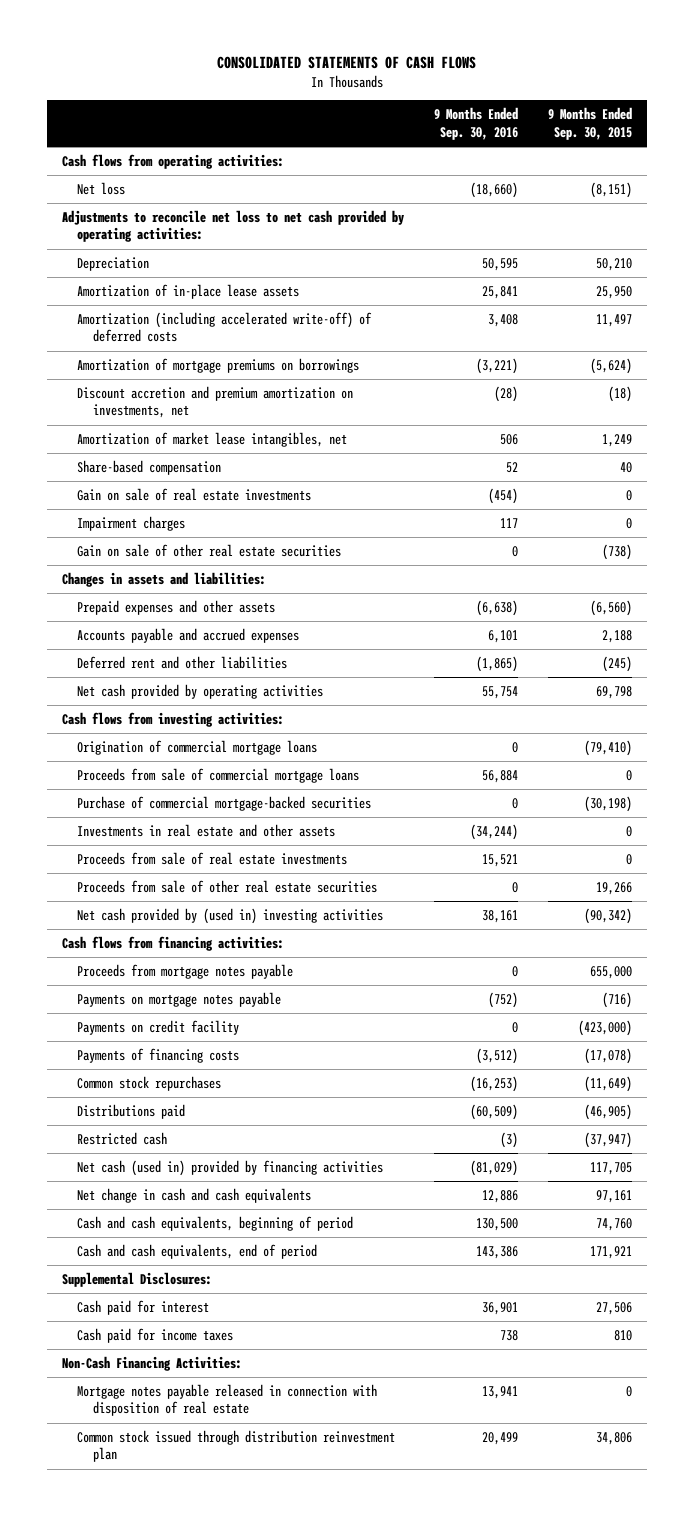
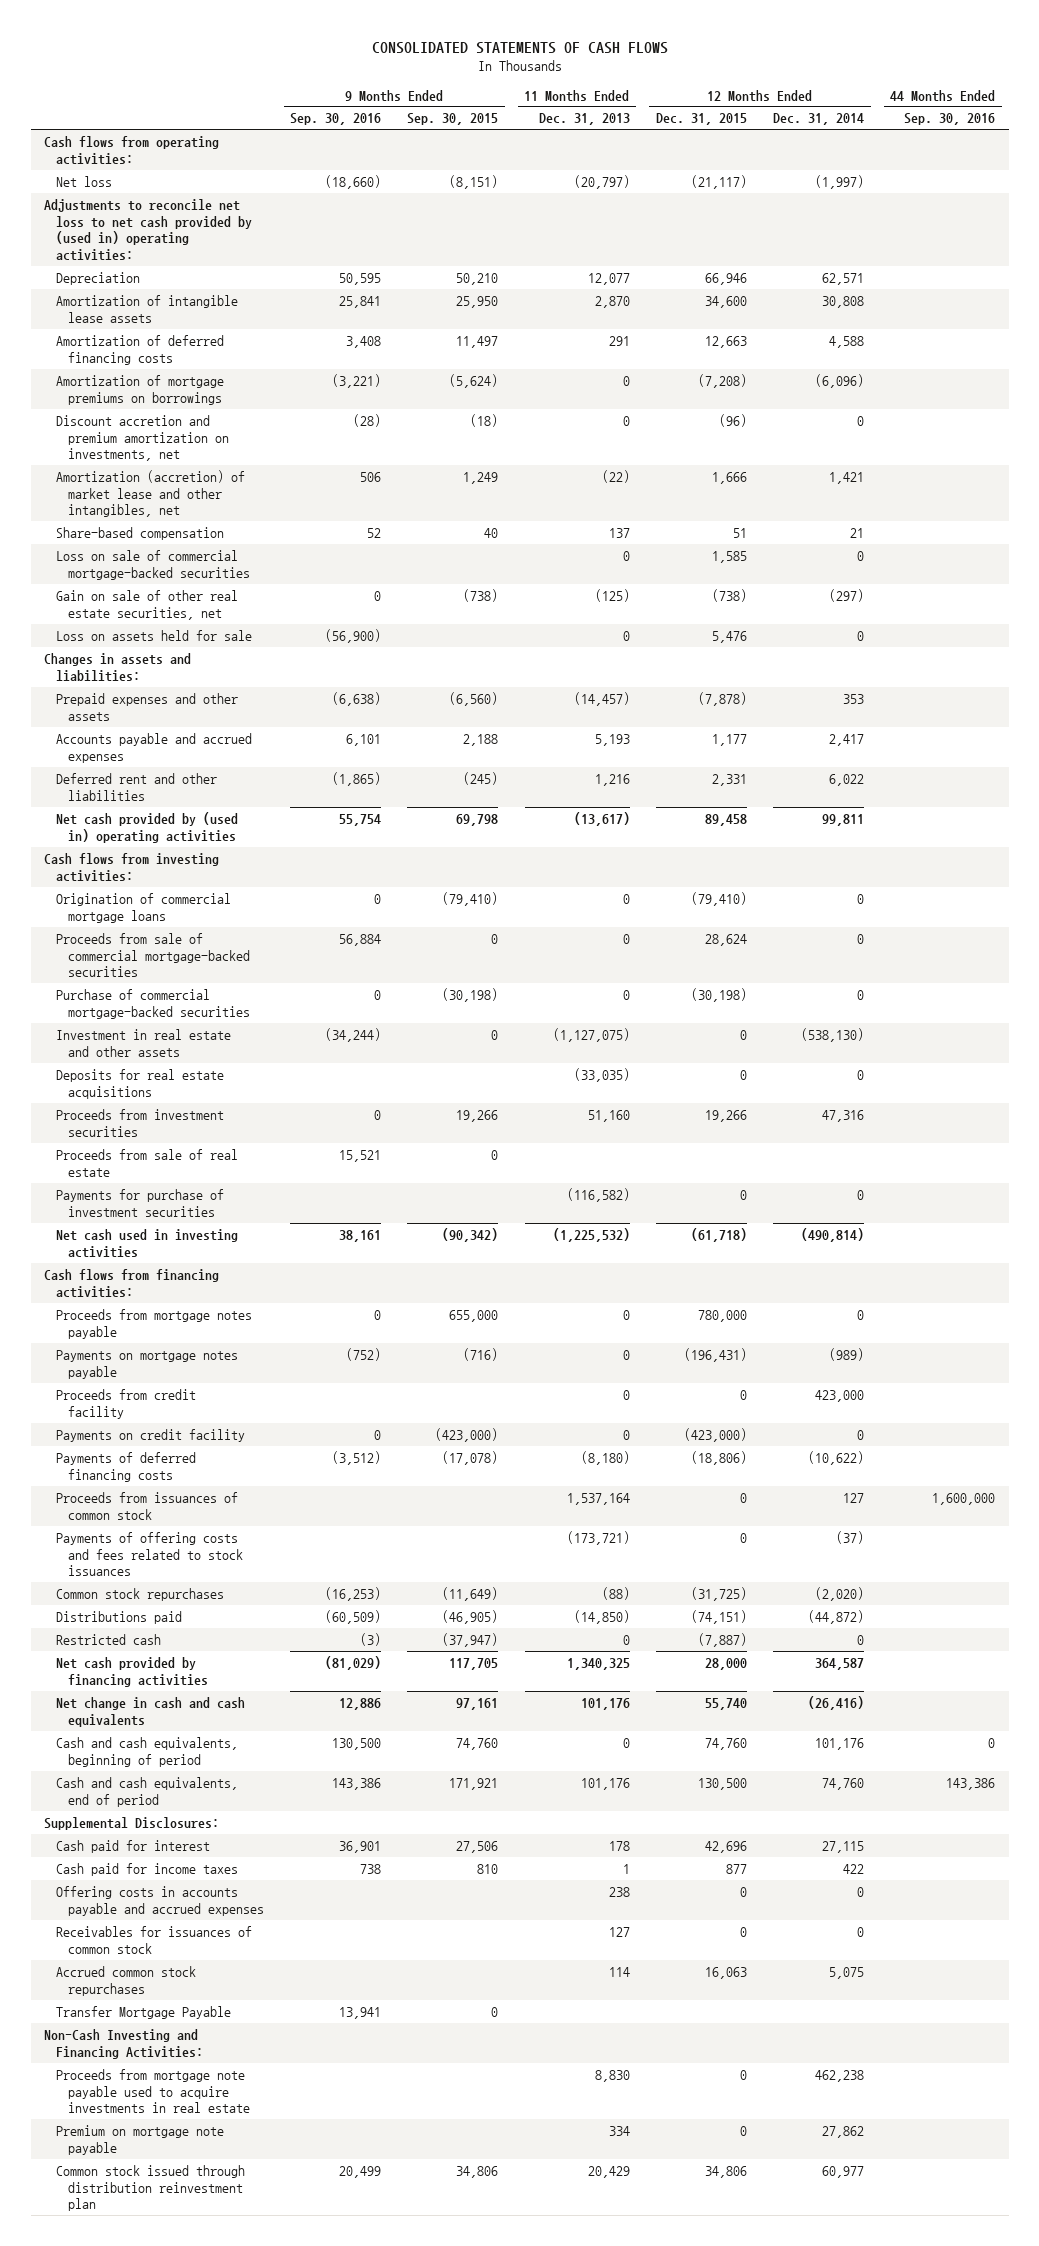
- | 9 Months Ended Sep. 30, 2016 | 9 Months Ended Sep. 30, 2015
+ | 9 Months Ended Sep. 30, 2016 | 9 Months Ended Sep. 30, 2015 | 11 Months Ended Dec. 31, 2013 | 12 Months Ended Dec. 31, 2015 | 12 Months Ended Dec. 31, 2014 | 44 Months Ended Sep. 30, 2016
- Adjustments to reconcile net loss to net cash provided by operating activities:
+ Adjustments to reconcile net loss to net cash provided by (used in) operating activities:
- Amortization of in-place lease assets | 25,841 | 25,950
- Amortization (including accelerated write-off) of deferred costs | 3,408 | 11,497
+ Amortization of intangible lease assets | 25,841 | 25,950 | 2,870 | 34,600 | 30,808 |
+ Amortization of deferred financing costs | 3,408 | 11,497 | 291 | 12,663 | 4,588 |
- Amortization of market lease intangibles, net | 506 | 1,249
+ Amortization (accretion) of market lease and other intangibles, net | 506 | 1,249 | (22) | 1,666 | 1,421 |
- Gain on sale of real estate investments | (454) | 0
- Impairment charges | 117 | 0
- Gain on sale of other real estate securities | 0 | (738)
+ Loss on sale of commercial mortgage-backed securities | | | 0 | 1,585 | 0 |
+ Gain on sale of other real estate securities, net | 0 | (738) | (125) | (738) | (297) |
+ Loss on assets held for sale | (56,900) | | 0 | 5,476 | 0 |
- Net cash provided by operating activities | 55,754 | 69,798
+ Net cash provided by (used in) operating activities | 55,754 | 69,798 | (13,617) | 89,458 | 99,811 |
- Proceeds from sale of commercial mortgage loans | 56,884 | 0
+ Proceeds from sale of commercial mortgage-backed securities | 56,884 | 0 | 0 | 28,624 | 0 |
- Investments in real estate and other assets | (34,244) | 0
- Proceeds from sale of real estate investments | 15,521 | 0
- Proceeds from sale of other real estate securities | 0 | 19,266
- Net cash provided by (used in) investing activities | 38,161 | (90,342)
+ Investment in real estate and other assets | (34,244) | 0 | (1,127,075) | 0 | (538,130) |
+ Deposits for real estate acquisitions | | | (33,035) | 0 | 0 |
+ Proceeds from investment securities | 0 | 19,266 | 51,160 | 19,266 | 47,316 |
+ Proceeds from sale of real estate | 15,521 | 0 | | | |
+ Payments for purchase of investment securities | | | (116,582) | 0 | 0 |
+ Net cash used in investing activities | 38,161 | (90,342) | (1,225,532) | (61,718) | (490,814) |
+ Proceeds from credit facility | | | 0 | 0 | 423,000 |
- Payments of financing costs | (3,512) | (17,078)
+ Payments of deferred financing costs | (3,512) | (17,078) | (8,180) | (18,806) | (10,622) |
+ Proceeds from issuances of common stock | | | 1,537,164 | 0 | 127 | 1,600,000
+ Payments of offering costs and fees related to stock issuances | | | (173,721) | 0 | (37) |
- Net cash (used in) provided by financing activities | (81,029) | 117,705
+ Net cash provided by financing activities | (81,029) | 117,705 | 1,340,325 | 28,000 | 364,587 |
- Non-Cash Financing Activities:
- Mortgage notes payable released in connection with disposition of real estate | 13,941 | 0
+ Offering costs in accounts payable and accrued expenses | | | 238 | 0 | 0 |
+ Receivables for issuances of common stock | | | 127 | 0 | 0 |
+ Accrued common stock repurchases | | | 114 | 16,063 | 5,075 |
+ Transfer Mortgage Payable | 13,941 | 0 | | | |
+ Non-Cash Investing and Financing Activities:
+ Proceeds from mortgage note payable used to acquire investments in real estate | | | 8,830 | 0 | 462,238 |
+ Premium on mortgage note payable | | | 334 | 0 | 27,862 |

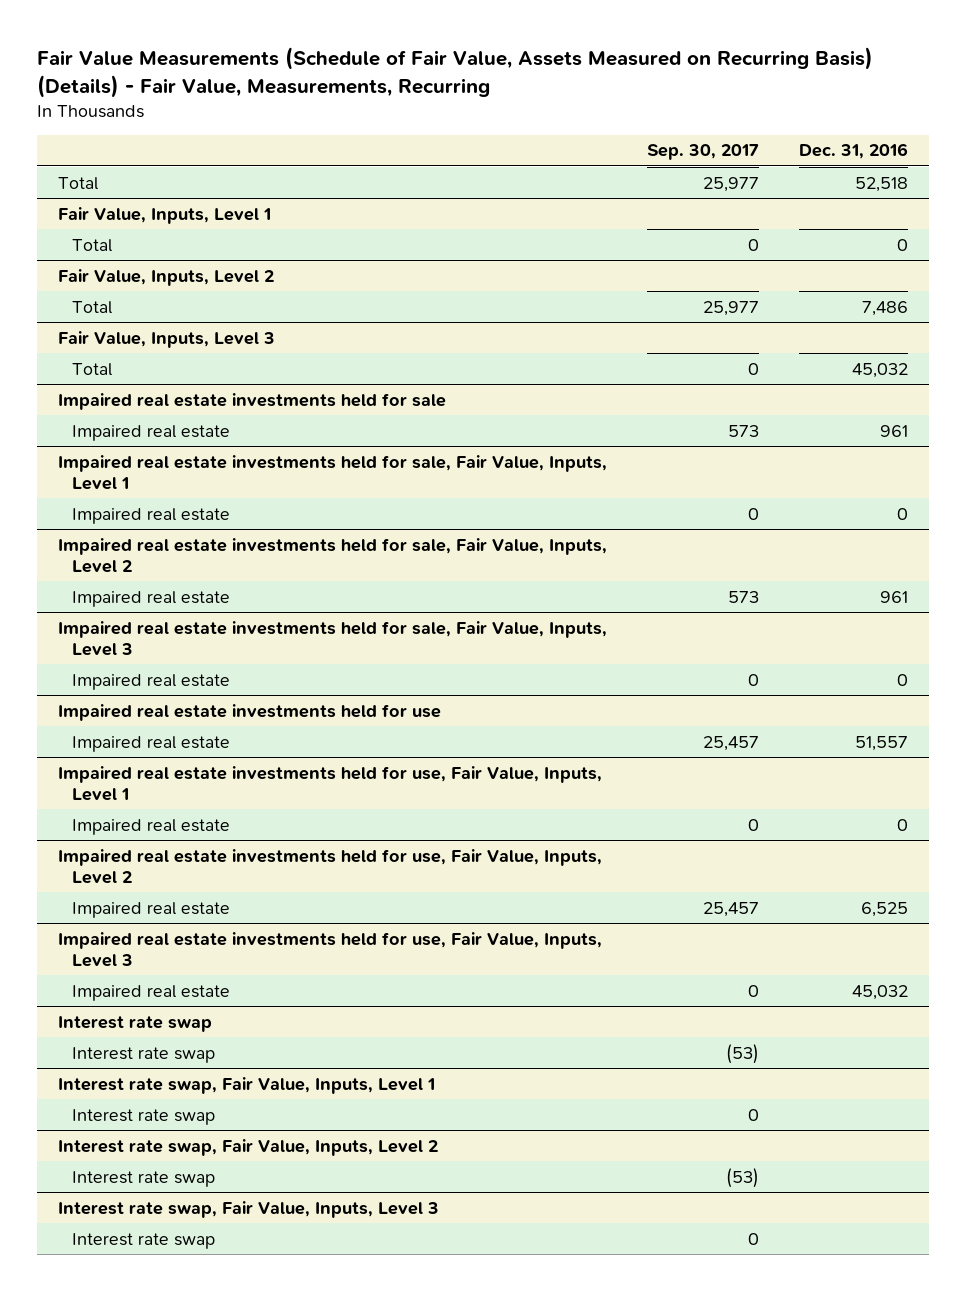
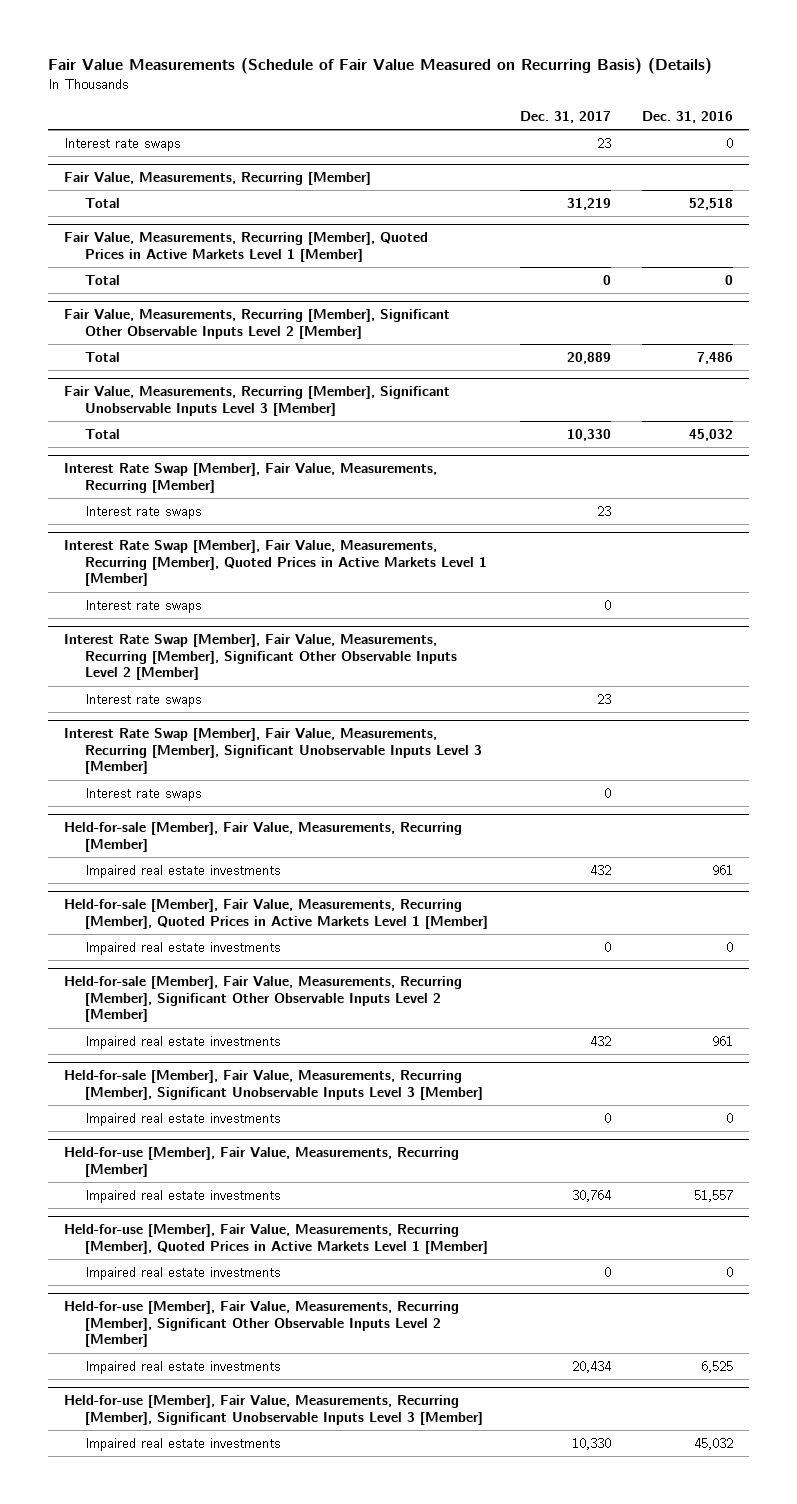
- Fair Value Measurements (Schedule of Fair Value, Assets Measured on Recurring Basis) (Details) - Fair Value, Measurements, Recurring
+ Fair Value Measurements (Schedule of Fair Value Measured on Recurring Basis) (Details)
- | Sep. 30, 2017 | Dec. 31, 2016
+ | Dec. 31, 2017 | Dec. 31, 2016
+ Interest rate swaps | 23 | 0
+ Fair Value, Measurements, Recurring [Member]
- Fair Value, Inputs, Level 1
+ Fair Value, Measurements, Recurring [Member], Quoted Prices in Active Markets Level 1 [Member]
- Fair Value, Inputs, Level 2
+ Fair Value, Measurements, Recurring [Member], Significant Other Observable Inputs Level 2 [Member]
- Fair Value, Inputs, Level 3
+ Fair Value, Measurements, Recurring [Member], Significant Unobservable Inputs Level 3 [Member]
- Impaired real estate investments held for sale
- Impaired real estate | 573 | 961
- Impaired real estate investments held for sale, Fair Value, Inputs, Level 1
- Impaired real estate | 0 | 0
- Impaired real estate investments held for sale, Fair Value, Inputs, Level 2
- Impaired real estate | 573 | 961
- Impaired real estate investments held for sale, Fair Value, Inputs, Level 3
- Impaired real estate | 0 | 0
- Impaired real estate investments held for use
- Impaired real estate | 25,457 | 51,557
- Impaired real estate investments held for use, Fair Value, Inputs, Level 1
- Impaired real estate | 0 | 0
- Impaired real estate investments held for use, Fair Value, Inputs, Level 2
- Impaired real estate | 25,457 | 6,525
- Impaired real estate investments held for use, Fair Value, Inputs, Level 3
- Impaired real estate | 0 | 45,032
- Interest rate swap
- Interest rate swap | (53) |
- Interest rate swap, Fair Value, Inputs, Level 1
- Interest rate swap | 0 |
- Interest rate swap, Fair Value, Inputs, Level 2
- Interest rate swap | (53) |
- Interest rate swap, Fair Value, Inputs, Level 3
- Interest rate swap | 0 |
+ Interest Rate Swap [Member], Fair Value, Measurements, Recurring [Member]
+ Interest rate swaps | 23 |
+ Interest Rate Swap [Member], Fair Value, Measurements, Recurring [Member], Quoted Prices in Active Markets Level 1 [Member]
+ Interest rate swaps | 0 |
+ Interest Rate Swap [Member], Fair Value, Measurements, Recurring [Member], Significant Other Observable Inputs Level 2 [Member]
+ Interest rate swaps | 23 |
+ Interest Rate Swap [Member], Fair Value, Measurements, Recurring [Member], Significant Unobservable Inputs Level 3 [Member]
+ Interest rate swaps | 0 |
+ Held-for-sale [Member], Fair Value, Measurements, Recurring [Member]
+ Impaired real estate investments | 432 | 961
+ Held-for-sale [Member], Fair Value, Measurements, Recurring [Member], Quoted Prices in Active Markets Level 1 [Member]
+ Impaired real estate investments | 0 | 0
+ Held-for-sale [Member], Fair Value, Measurements, Recurring [Member], Significant Other Observable Inputs Level 2 [Member]
+ Impaired real estate investments | 432 | 961
+ Held-for-sale [Member], Fair Value, Measurements, Recurring [Member], Significant Unobservable Inputs Level 3 [Member]
+ Impaired real estate investments | 0 | 0
+ Held-for-use [Member], Fair Value, Measurements, Recurring [Member]
+ Impaired real estate investments | 30,764 | 51,557
+ Held-for-use [Member], Fair Value, Measurements, Recurring [Member], Quoted Prices in Active Markets Level 1 [Member]
+ Impaired real estate investments | 0 | 0
+ Held-for-use [Member], Fair Value, Measurements, Recurring [Member], Significant Other Observable Inputs Level 2 [Member]
+ Impaired real estate investments | 20,434 | 6,525
+ Held-for-use [Member], Fair Value, Measurements, Recurring [Member], Significant Unobservable Inputs Level 3 [Member]
+ Impaired real estate investments | 10,330 | 45,032

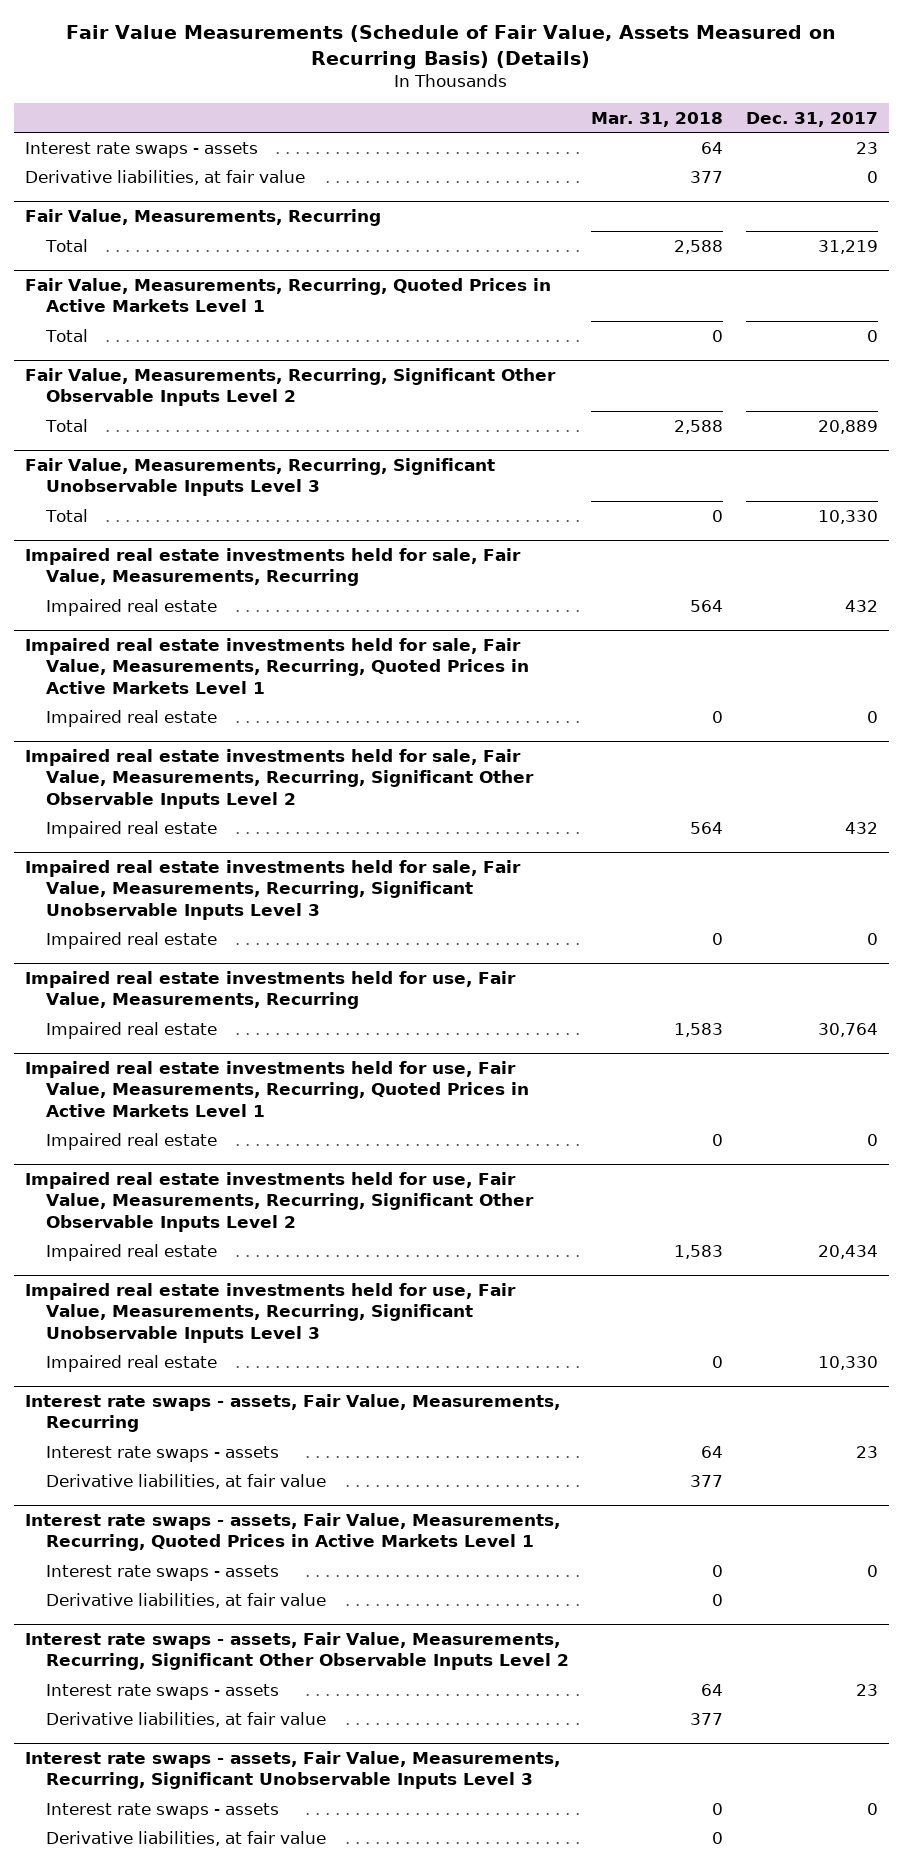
- Fair Value Measurements (Schedule of Fair Value Measured on Recurring Basis) (Details)
+ Fair Value Measurements (Schedule of Fair Value, Assets Measured on Recurring Basis) (Details)
- | Dec. 31, 2017 | Dec. 31, 2016
+ | Mar. 31, 2018 | Dec. 31, 2017
- Interest rate swaps | 23 | 0
- Fair Value, Measurements, Recurring [Member]
+ Interest rate swaps - assets | 64 | 23
+ Derivative liabilities, at fair value | 377 | 0
+ Fair Value, Measurements, Recurring
- Fair Value, Measurements, Recurring [Member], Quoted Prices in Active Markets Level 1 [Member]
+ Fair Value, Measurements, Recurring, Quoted Prices in Active Markets Level 1
- Fair Value, Measurements, Recurring [Member], Significant Other Observable Inputs Level 2 [Member]
+ Fair Value, Measurements, Recurring, Significant Other Observable Inputs Level 2
- Fair Value, Measurements, Recurring [Member], Significant Unobservable Inputs Level 3 [Member]
+ Fair Value, Measurements, Recurring, Significant Unobservable Inputs Level 3
- Interest Rate Swap [Member], Fair Value, Measurements, Recurring [Member]
- Interest rate swaps | 23 |
- Interest Rate Swap [Member], Fair Value, Measurements, Recurring [Member], Quoted Prices in Active Markets Level 1 [Member]
- Interest rate swaps | 0 |
- Interest Rate Swap [Member], Fair Value, Measurements, Recurring [Member], Significant Other Observable Inputs Level 2 [Member]
- Interest rate swaps | 23 |
- Interest Rate Swap [Member], Fair Value, Measurements, Recurring [Member], Significant Unobservable Inputs Level 3 [Member]
- Interest rate swaps | 0 |
- Held-for-sale [Member], Fair Value, Measurements, Recurring [Member]
- Impaired real estate investments | 432 | 961
- Held-for-sale [Member], Fair Value, Measurements, Recurring [Member], Quoted Prices in Active Markets Level 1 [Member]
- Impaired real estate investments | 0 | 0
- Held-for-sale [Member], Fair Value, Measurements, Recurring [Member], Significant Other Observable Inputs Level 2 [Member]
- Impaired real estate investments | 432 | 961
- Held-for-sale [Member], Fair Value, Measurements, Recurring [Member], Significant Unobservable Inputs Level 3 [Member]
- Impaired real estate investments | 0 | 0
- Held-for-use [Member], Fair Value, Measurements, Recurring [Member]
- Impaired real estate investments | 30,764 | 51,557
- Held-for-use [Member], Fair Value, Measurements, Recurring [Member], Quoted Prices in Active Markets Level 1 [Member]
- Impaired real estate investments | 0 | 0
- Held-for-use [Member], Fair Value, Measurements, Recurring [Member], Significant Other Observable Inputs Level 2 [Member]
- Impaired real estate investments | 20,434 | 6,525
- Held-for-use [Member], Fair Value, Measurements, Recurring [Member], Significant Unobservable Inputs Level 3 [Member]
- Impaired real estate investments | 10,330 | 45,032
+ Impaired real estate investments held for sale, Fair Value, Measurements, Recurring
+ Impaired real estate | 564 | 432
+ Impaired real estate investments held for sale, Fair Value, Measurements, Recurring, Quoted Prices in Active Markets Level 1
+ Impaired real estate | 0 | 0
+ Impaired real estate investments held for sale, Fair Value, Measurements, Recurring, Significant Other Observable Inputs Level 2
+ Impaired real estate | 564 | 432
+ Impaired real estate investments held for sale, Fair Value, Measurements, Recurring, Significant Unobservable Inputs Level 3
+ Impaired real estate | 0 | 0
+ Impaired real estate investments held for use, Fair Value, Measurements, Recurring
+ Impaired real estate | 1,583 | 30,764
+ Impaired real estate investments held for use, Fair Value, Measurements, Recurring, Quoted Prices in Active Markets Level 1
+ Impaired real estate | 0 | 0
+ Impaired real estate investments held for use, Fair Value, Measurements, Recurring, Significant Other Observable Inputs Level 2
+ Impaired real estate | 1,583 | 20,434
+ Impaired real estate investments held for use, Fair Value, Measurements, Recurring, Significant Unobservable Inputs Level 3
+ Impaired real estate | 0 | 10,330
+ Interest rate swaps - assets, Fair Value, Measurements, Recurring
+ Interest rate swaps - assets | 64 | 23
+ Derivative liabilities, at fair value | 377 |
+ Interest rate swaps - assets, Fair Value, Measurements, Recurring, Quoted Prices in Active Markets Level 1
+ Interest rate swaps - assets | 0 | 0
+ Derivative liabilities, at fair value | 0 |
+ Interest rate swaps - assets, Fair Value, Measurements, Recurring, Significant Other Observable Inputs Level 2
+ Interest rate swaps - assets | 64 | 23
+ Derivative liabilities, at fair value | 377 |
+ Interest rate swaps - assets, Fair Value, Measurements, Recurring, Significant Unobservable Inputs Level 3
+ Interest rate swaps - assets | 0 | 0
+ Derivative liabilities, at fair value | 0 |

